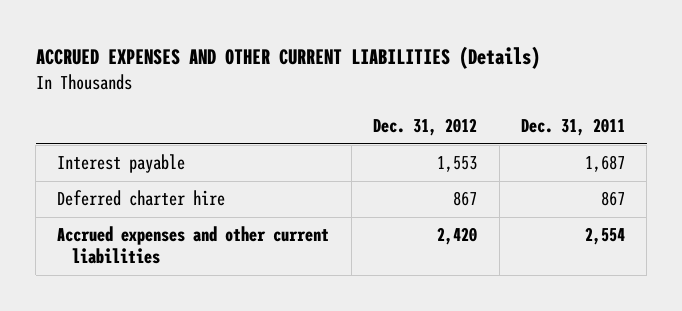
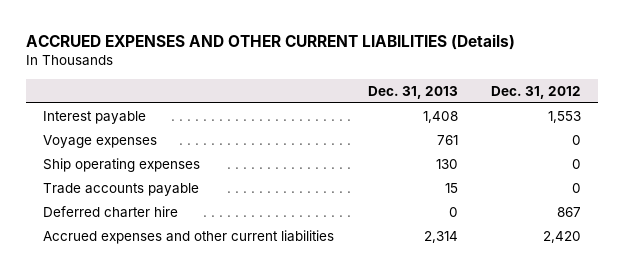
- | Dec. 31, 2012 | Dec. 31, 2011
+ | Dec. 31, 2013 | Dec. 31, 2012
+ Voyage expenses | 761 | 0
+ Ship operating expenses | 130 | 0
+ Trade accounts payable | 15 | 0

